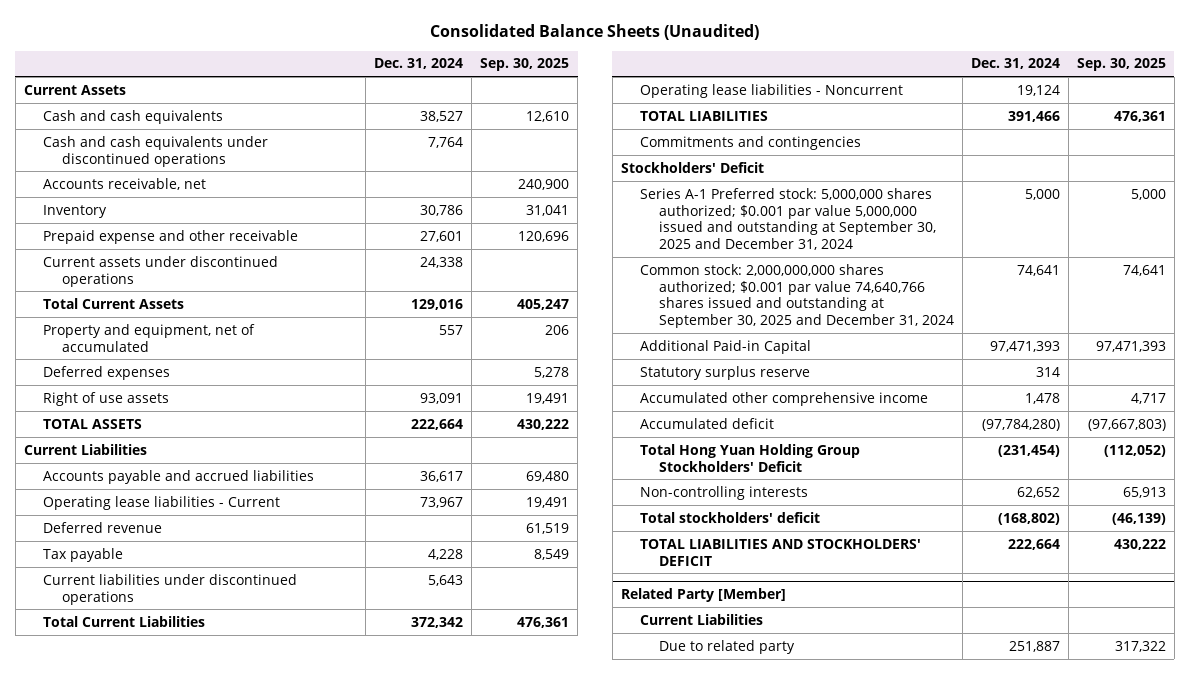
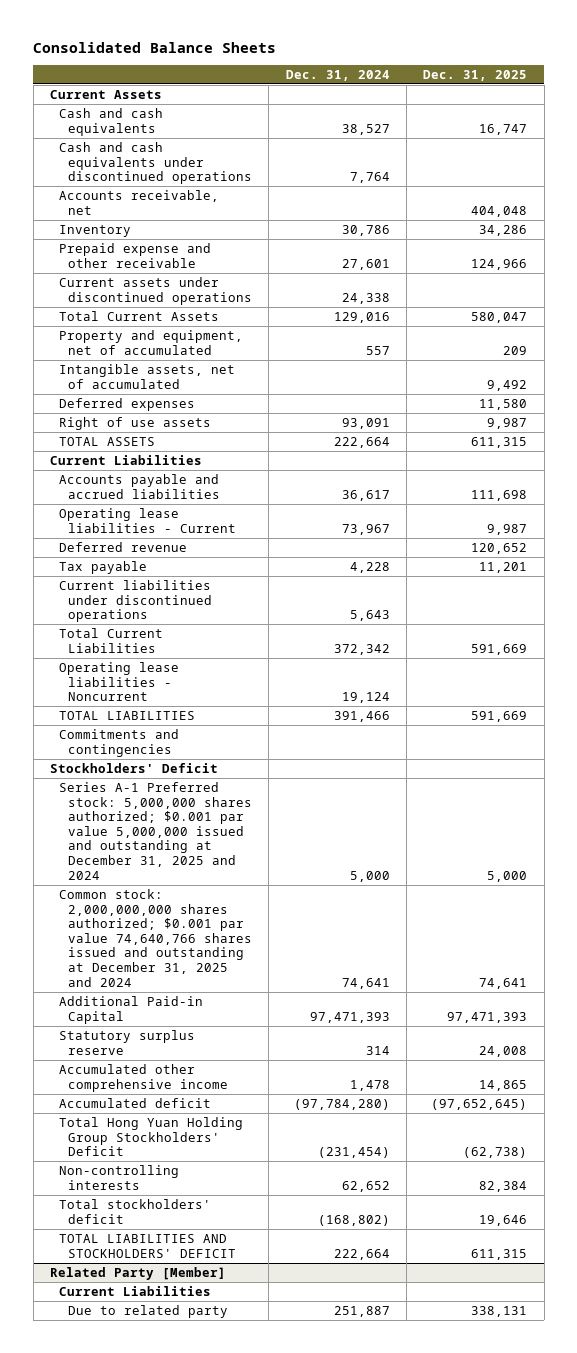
- Consolidated Balance Sheets (Unaudited)
+ Consolidated Balance Sheets
- | Dec. 31, 2024 | Sep. 30, 2025
+ | Dec. 31, 2024 | Dec. 31, 2025
+ Intangible assets, net of accumulated | | 9,492
- Series A-1 Preferred stock: 5,000,000 shares authorized; $0.001 par value 5,000,000 issued and outstanding at September 30, 2025 and December 31, 2024 | 5,000 | 5,000
- Common stock: 2,000,000,000 shares authorized; $0.001 par value 74,640,766 shares issued and outstanding at September 30, 2025 and December 31, 2024 | 74,641 | 74,641
+ Series A-1 Preferred stock: 5,000,000 shares authorized; $0.001 par value 5,000,000 issued and outstanding at December 31, 2025 and 2024 | 5,000 | 5,000
+ Common stock: 2,000,000,000 shares authorized; $0.001 par value 74,640,766 shares issued and outstanding at December 31, 2025 and 2024 | 74,641 | 74,641

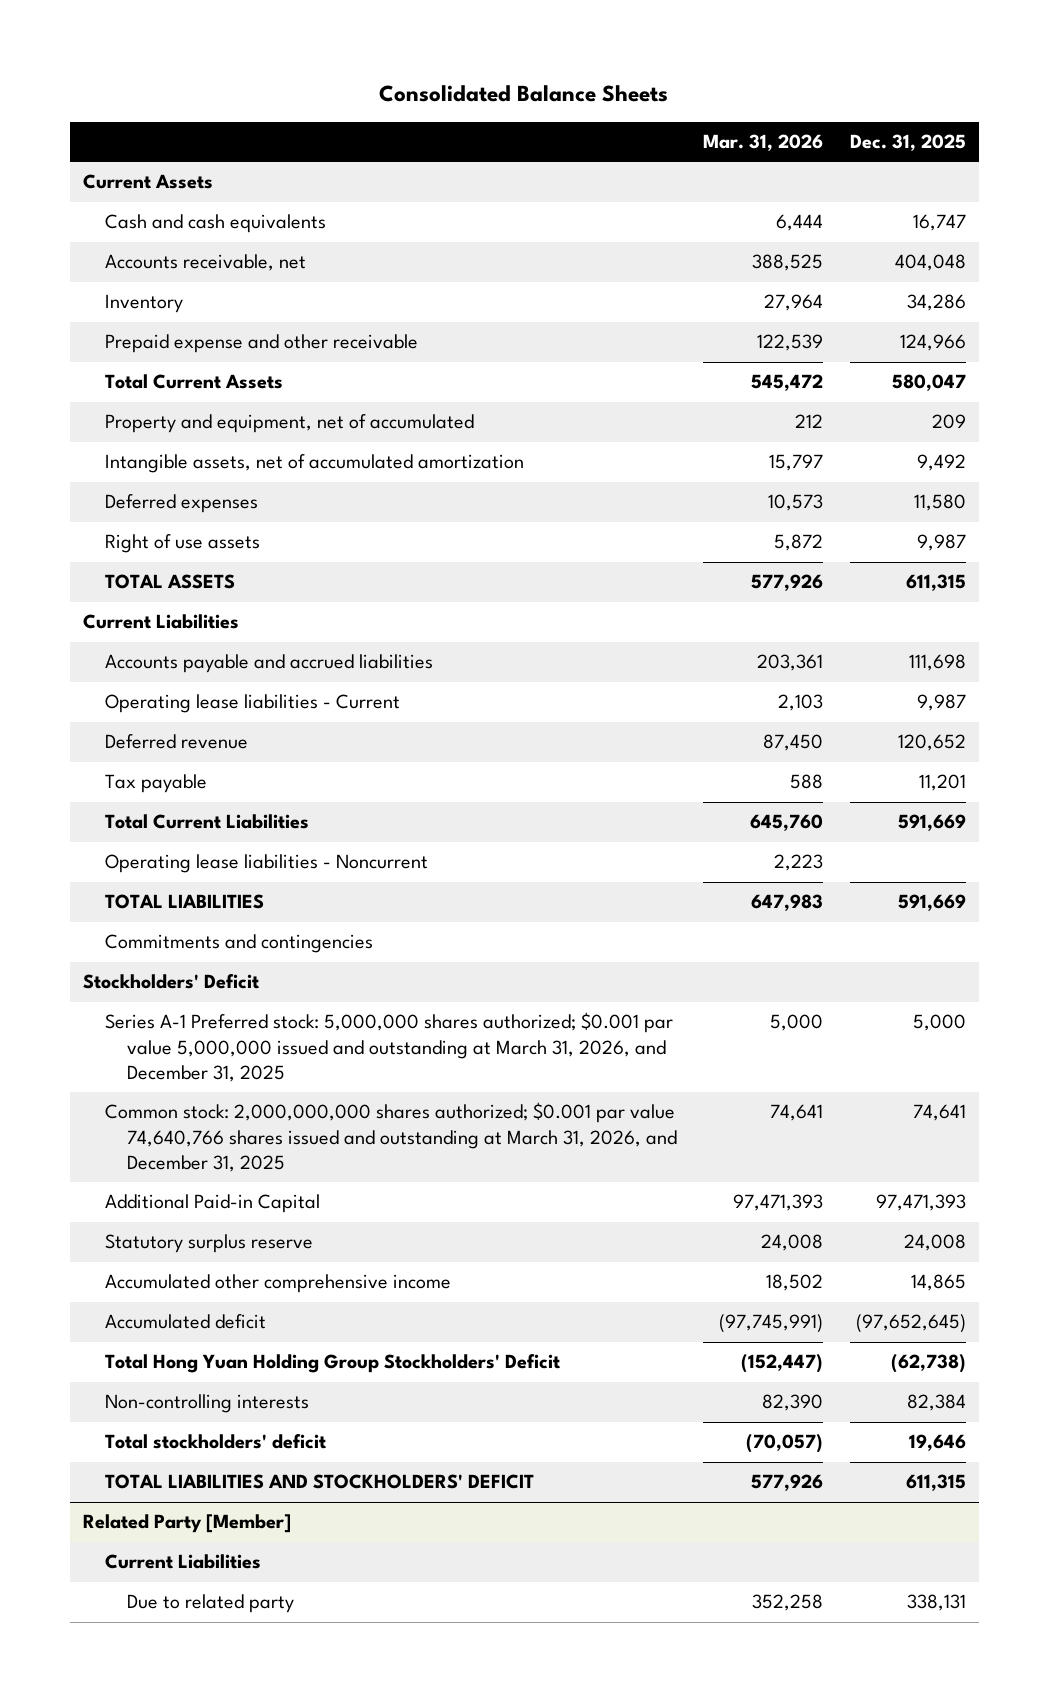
- | Dec. 31, 2024 | Dec. 31, 2025
+ | Mar. 31, 2026 | Dec. 31, 2025
- Cash and cash equivalents under discontinued operations | 7,764 |
- Current assets under discontinued operations | 24,338 |
- Intangible assets, net of accumulated | | 9,492
+ Intangible assets, net of accumulated amortization | 15,797 | 9,492
- Current liabilities under discontinued operations | 5,643 |
- Series A-1 Preferred stock: 5,000,000 shares authorized; $0.001 par value 5,000,000 issued and outstanding at December 31, 2025 and 2024 | 5,000 | 5,000
- Common stock: 2,000,000,000 shares authorized; $0.001 par value 74,640,766 shares issued and outstanding at December 31, 2025 and 2024 | 74,641 | 74,641
+ Series A-1 Preferred stock: 5,000,000 shares authorized; $0.001 par value 5,000,000 issued and outstanding at March 31, 2026, and December 31, 2025 | 5,000 | 5,000
+ Common stock: 2,000,000,000 shares authorized; $0.001 par value 74,640,766 shares issued and outstanding at March 31, 2026, and December 31, 2025 | 74,641 | 74,641

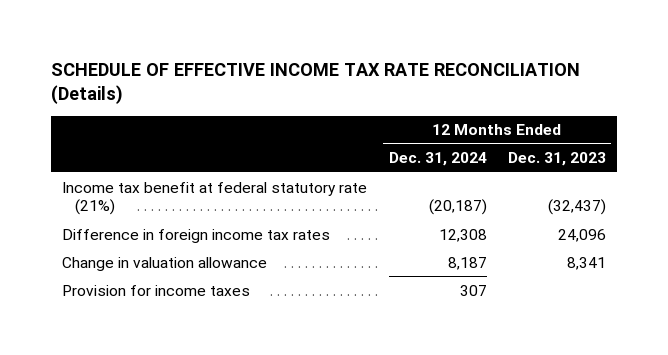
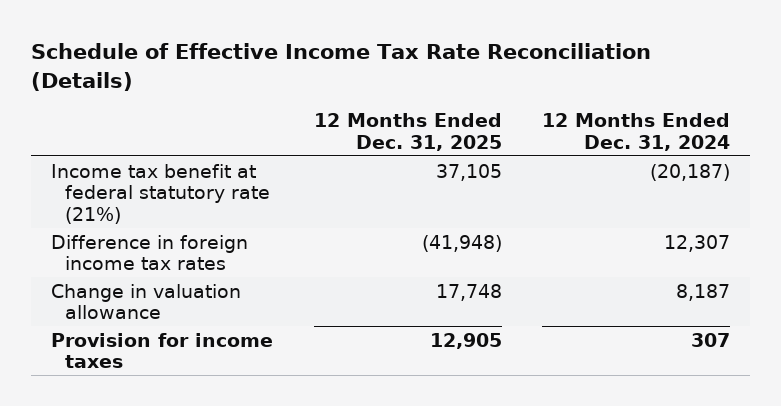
- SCHEDULE OF EFFECTIVE INCOME TAX RATE RECONCILIATION (Details)
+ Schedule of Effective Income Tax Rate Reconciliation (Details)
- | 12 Months Ended Dec. 31, 2024 | 12 Months Ended Dec. 31, 2023
+ | 12 Months Ended Dec. 31, 2025 | 12 Months Ended Dec. 31, 2024
- Difference in foreign income tax rates | 12,308 | 24,096
+ Difference in foreign income tax rates | (41,948) | 12,307

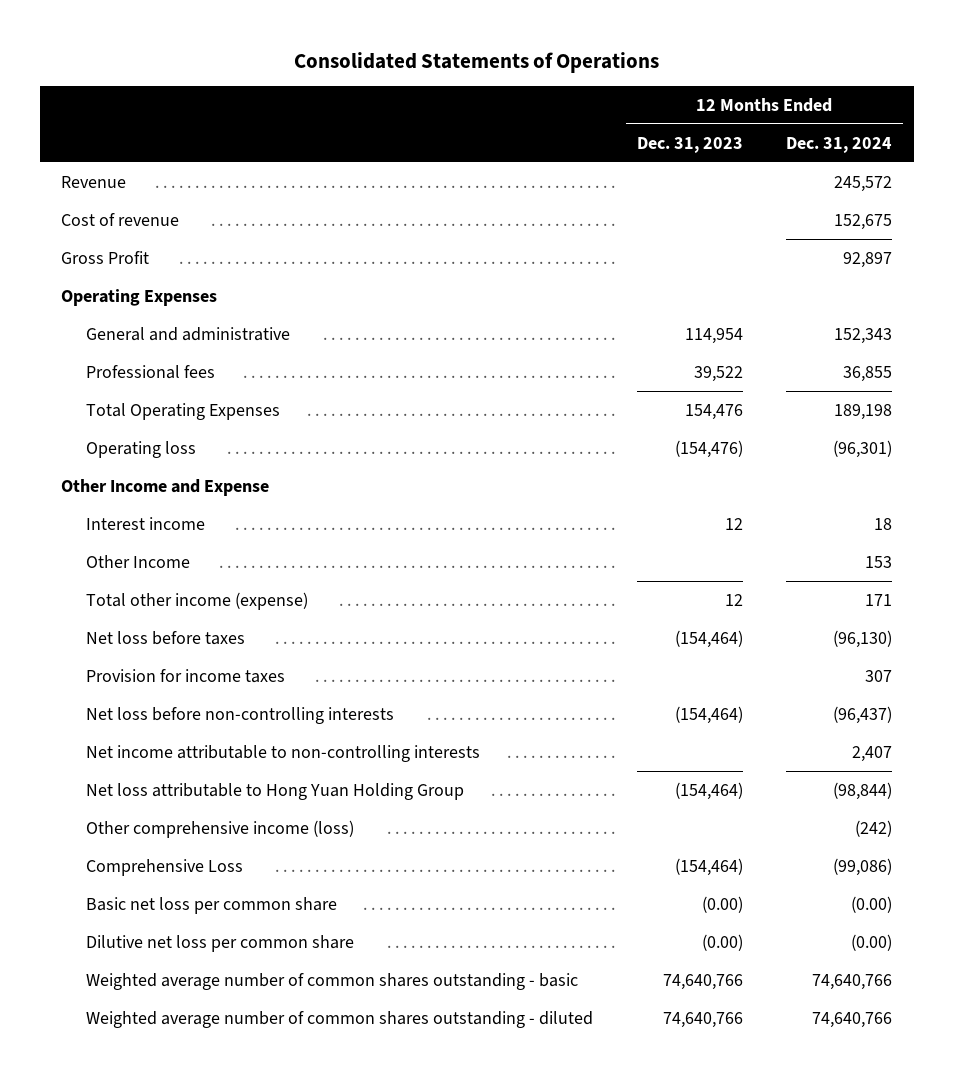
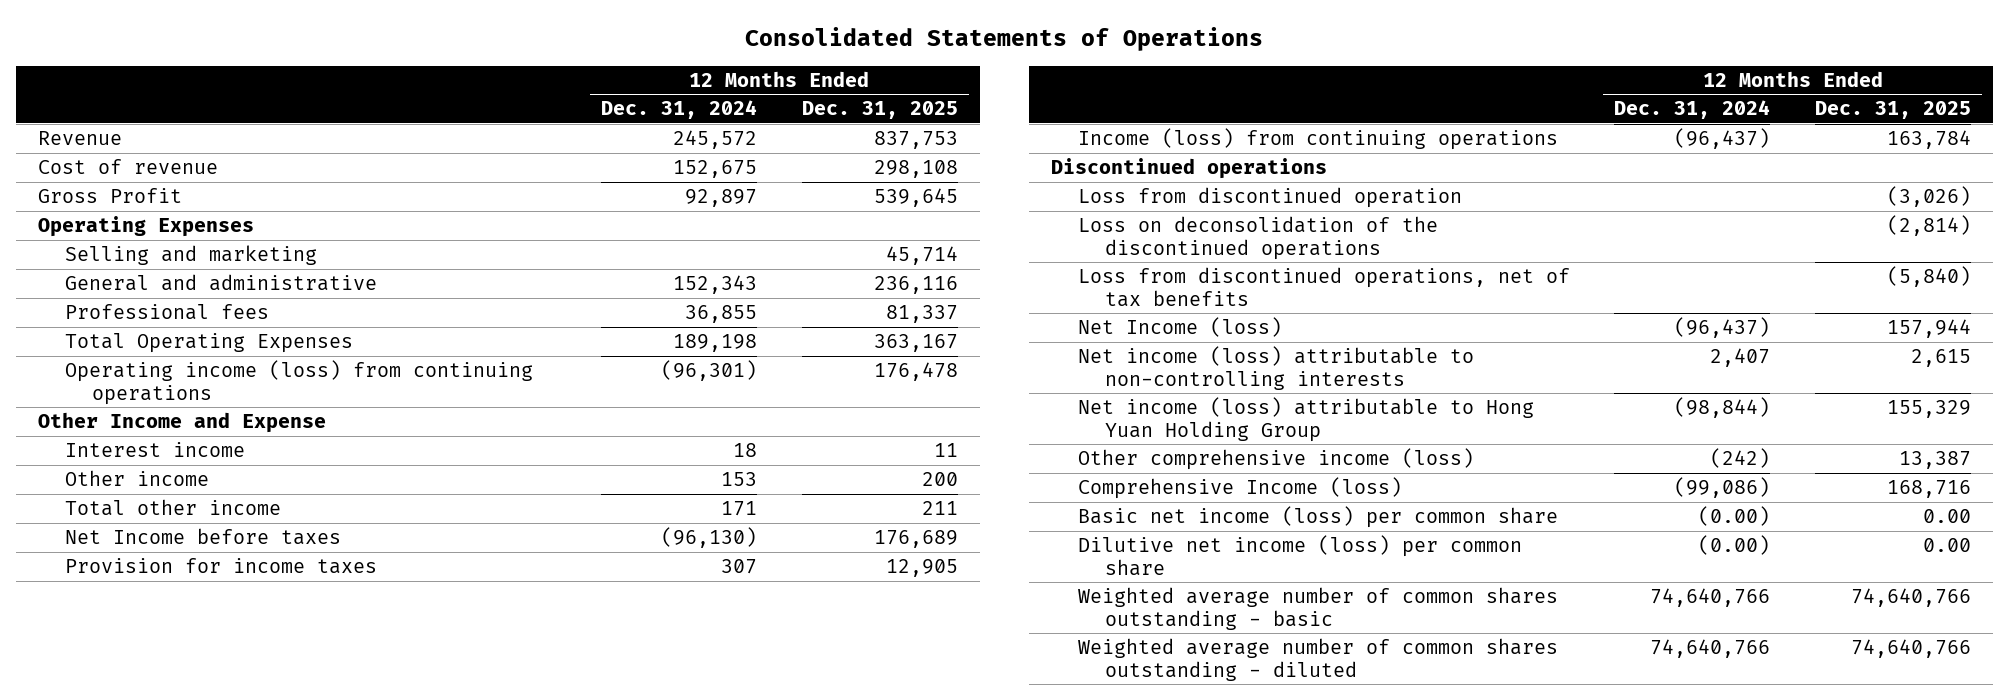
- | 12 Months Ended Dec. 31, 2023 | 12 Months Ended Dec. 31, 2024
+ | 12 Months Ended Dec. 31, 2024 | 12 Months Ended Dec. 31, 2025
+ Selling and marketing | | 45,714
- Operating loss | (154,476) | (96,301)
+ Operating income (loss) from continuing operations | (96,301) | 176,478
- Other Income | | 153
- Total other income (expense) | 12 | 171
- Net loss before taxes | (154,464) | (96,130)
+ Other income | 153 | 200
+ Total other income | 171 | 211
+ Net Income before taxes | (96,130) | 176,689
- Net loss before non-controlling interests | (154,464) | (96,437)
- Net income attributable to non-controlling interests | | 2,407
- Net loss attributable to Hong Yuan Holding Group | (154,464) | (98,844)
+ Income (loss) from continuing operations | (96,437) | 163,784
+ Discontinued operations
+ Loss from discontinued operation | | (3,026)
+ Loss on deconsolidation of the discontinued operations | | (2,814)
+ Loss from discontinued operations, net of tax benefits | | (5,840)
+ Net Income (loss) | (96,437) | 157,944
+ Net income (loss) attributable to non-controlling interests | 2,407 | 2,615
+ Net income (loss) attributable to Hong Yuan Holding Group | (98,844) | 155,329
- Comprehensive Loss | (154,464) | (99,086)
- Basic net loss per common share | (0.00) | (0.00)
- Dilutive net loss per common share | (0.00) | (0.00)
+ Comprehensive Income (loss) | (99,086) | 168,716
+ Basic net income (loss) per common share | (0.00) | 0.00
+ Dilutive net income (loss) per common share | (0.00) | 0.00

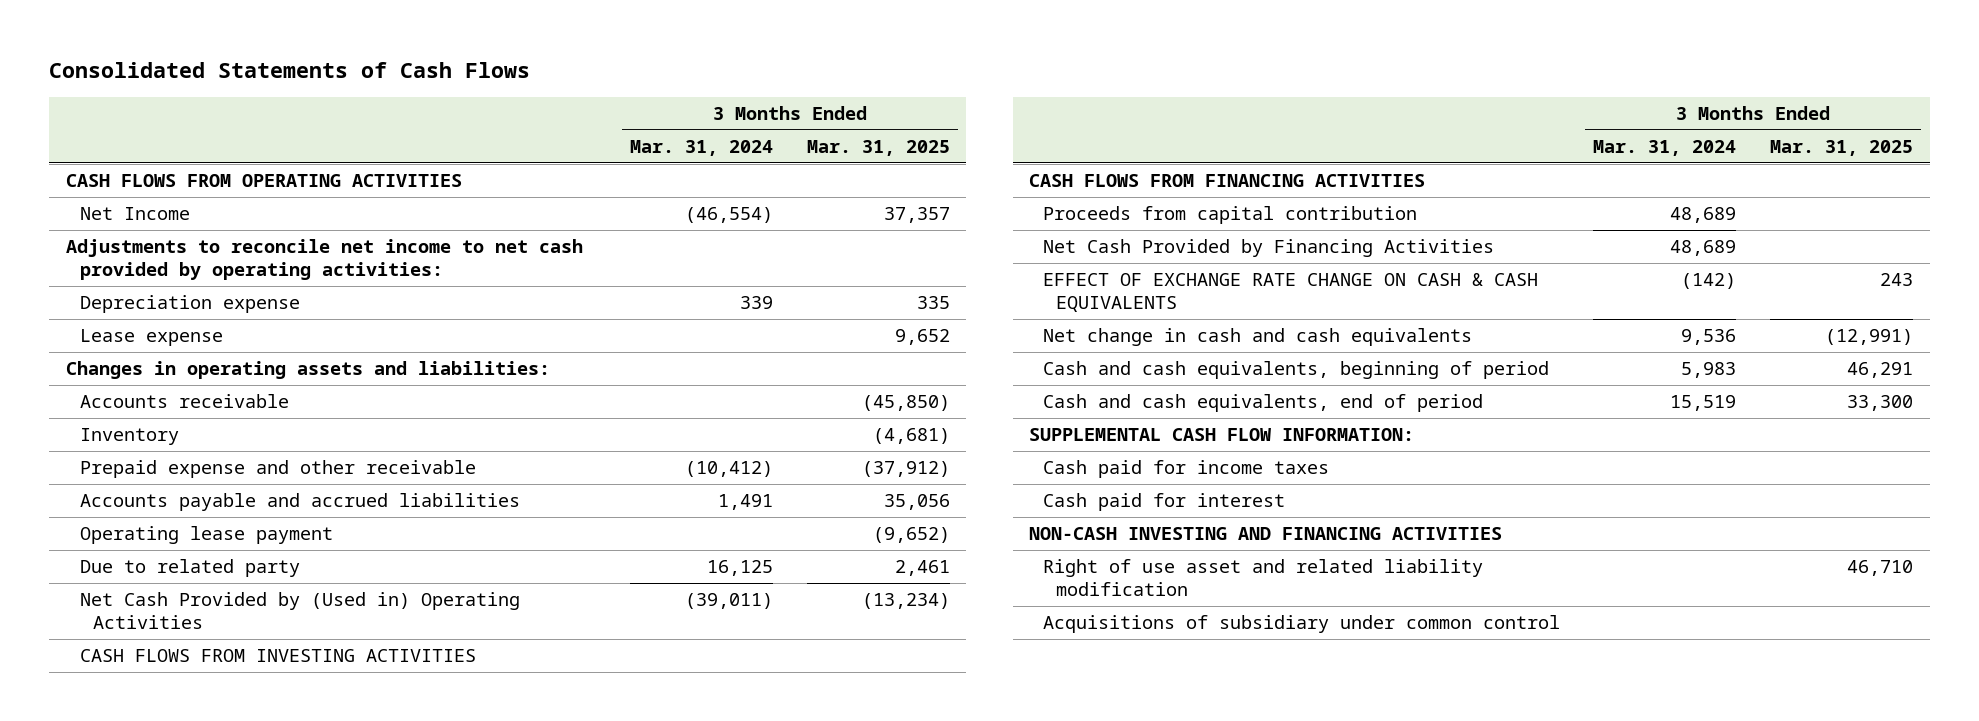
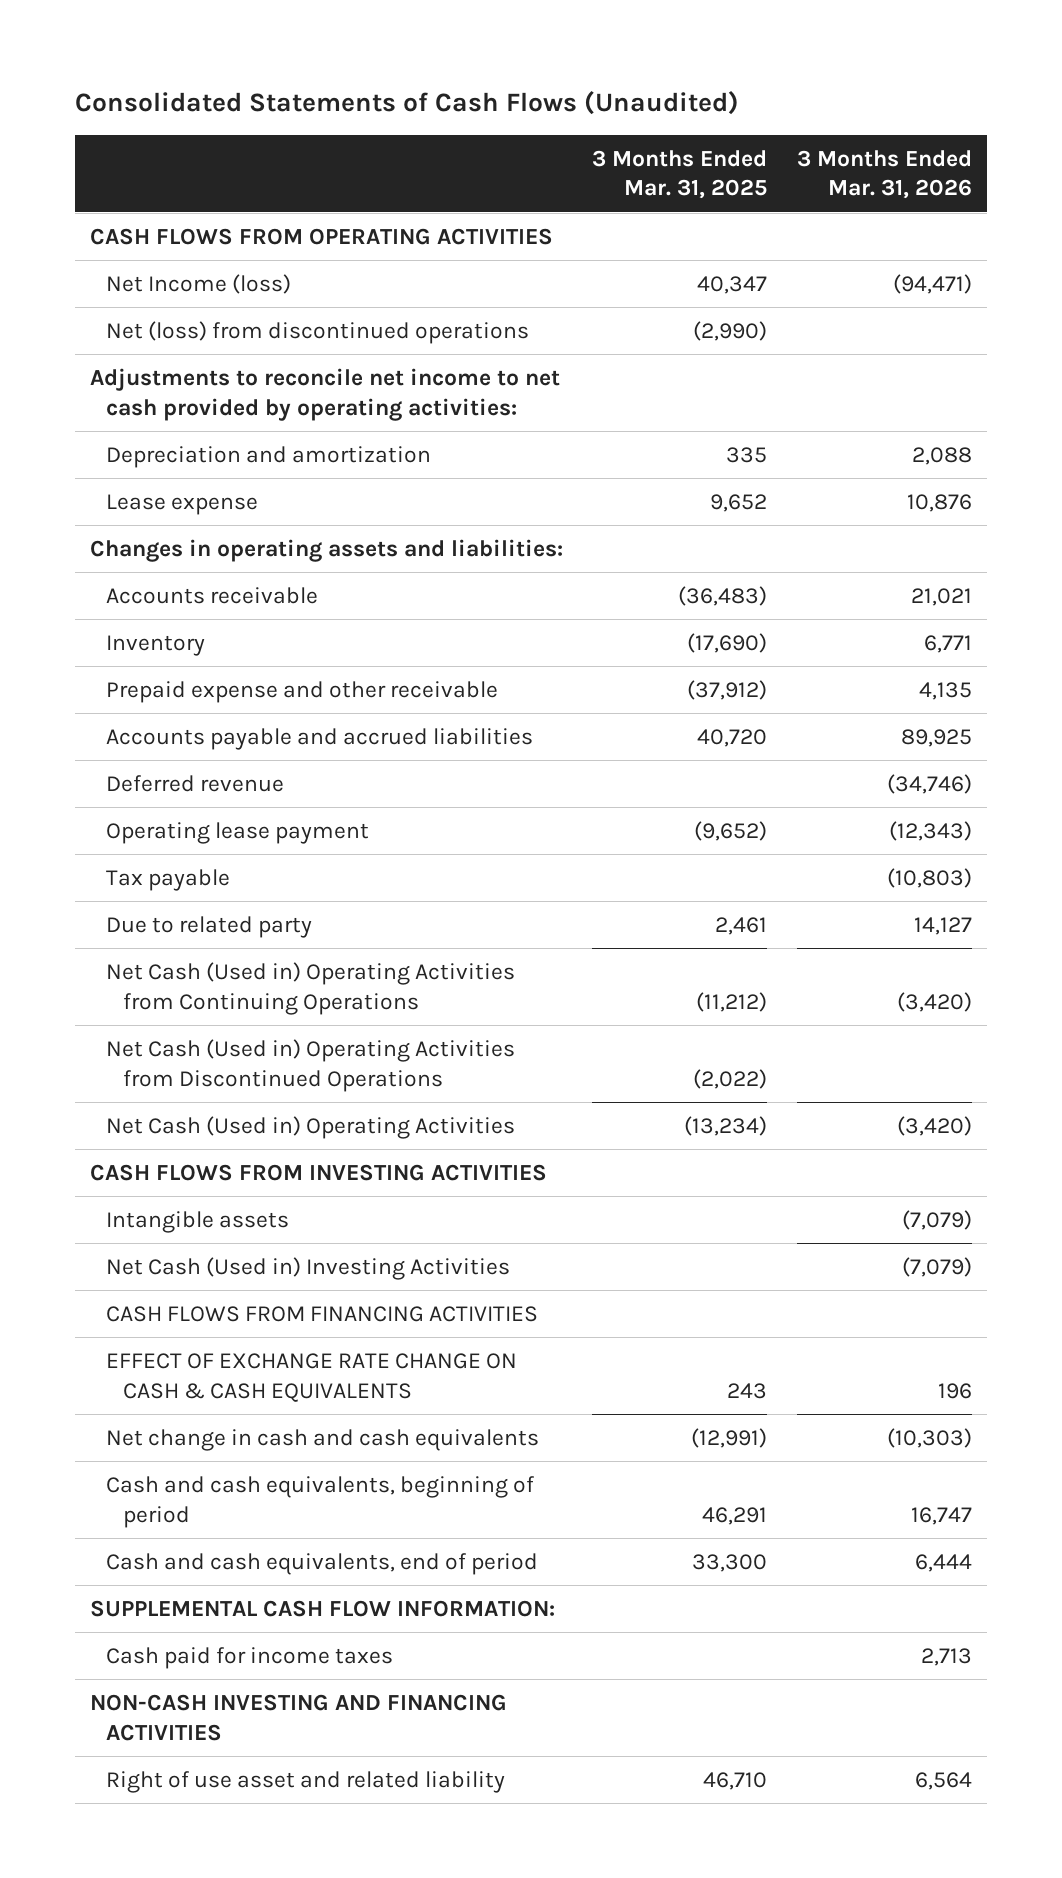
- Consolidated Statements of Cash Flows
+ Consolidated Statements of Cash Flows (Unaudited)
- | 3 Months Ended Mar. 31, 2024 | 3 Months Ended Mar. 31, 2025
+ | 3 Months Ended Mar. 31, 2025 | 3 Months Ended Mar. 31, 2026
- Net Income | (46,554) | 37,357
+ Net Income (loss) | 40,347 | (94,471)
+ Net (loss) from discontinued operations | (2,990) |
- Depreciation expense | 339 | 335
+ Depreciation and amortization | 335 | 2,088
- Accounts receivable | | (45,850)
- Inventory | | (4,681)
+ Accounts receivable | (36,483) | 21,021
+ Inventory | (17,690) | 6,771
- Accounts payable and accrued liabilities | 1,491 | 35,056
+ Accounts payable and accrued liabilities | 40,720 | 89,925
+ Deferred revenue | | (34,746)
+ Tax payable | | (10,803)
- Net Cash Provided by (Used in) Operating Activities | (39,011) | (13,234)
+ Net Cash (Used in) Operating Activities from Continuing Operations | (11,212) | (3,420)
+ Net Cash (Used in) Operating Activities from Discontinued Operations | (2,022) |
+ Net Cash (Used in) Operating Activities | (13,234) | (3,420)
+ Intangible assets | | (7,079)
+ Net Cash (Used in) Investing Activities | | (7,079)
- Proceeds from capital contribution | 48,689 |
- Net Cash Provided by Financing Activities | 48,689 |
- Cash paid for interest
- Right of use asset and related liability modification | | 46,710
- Acquisitions of subsidiary under common control
+ Right of use asset and related liability | 46,710 | 6,564

